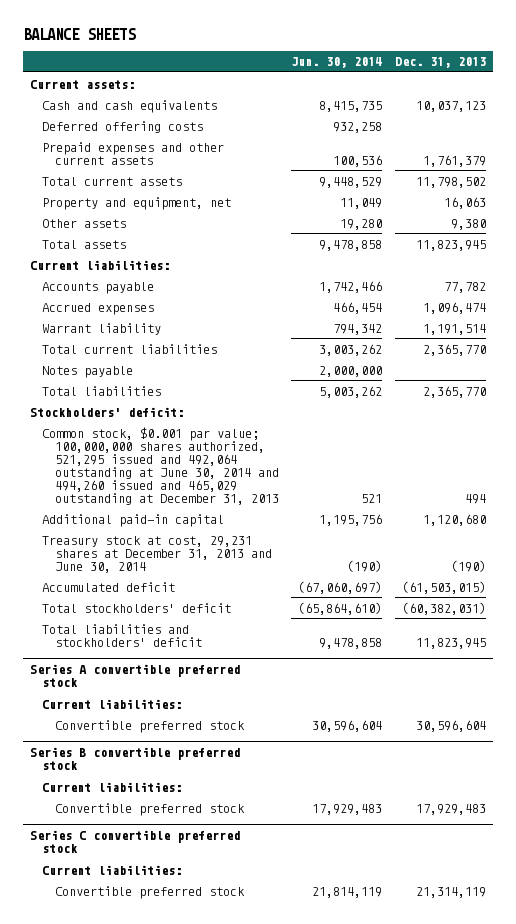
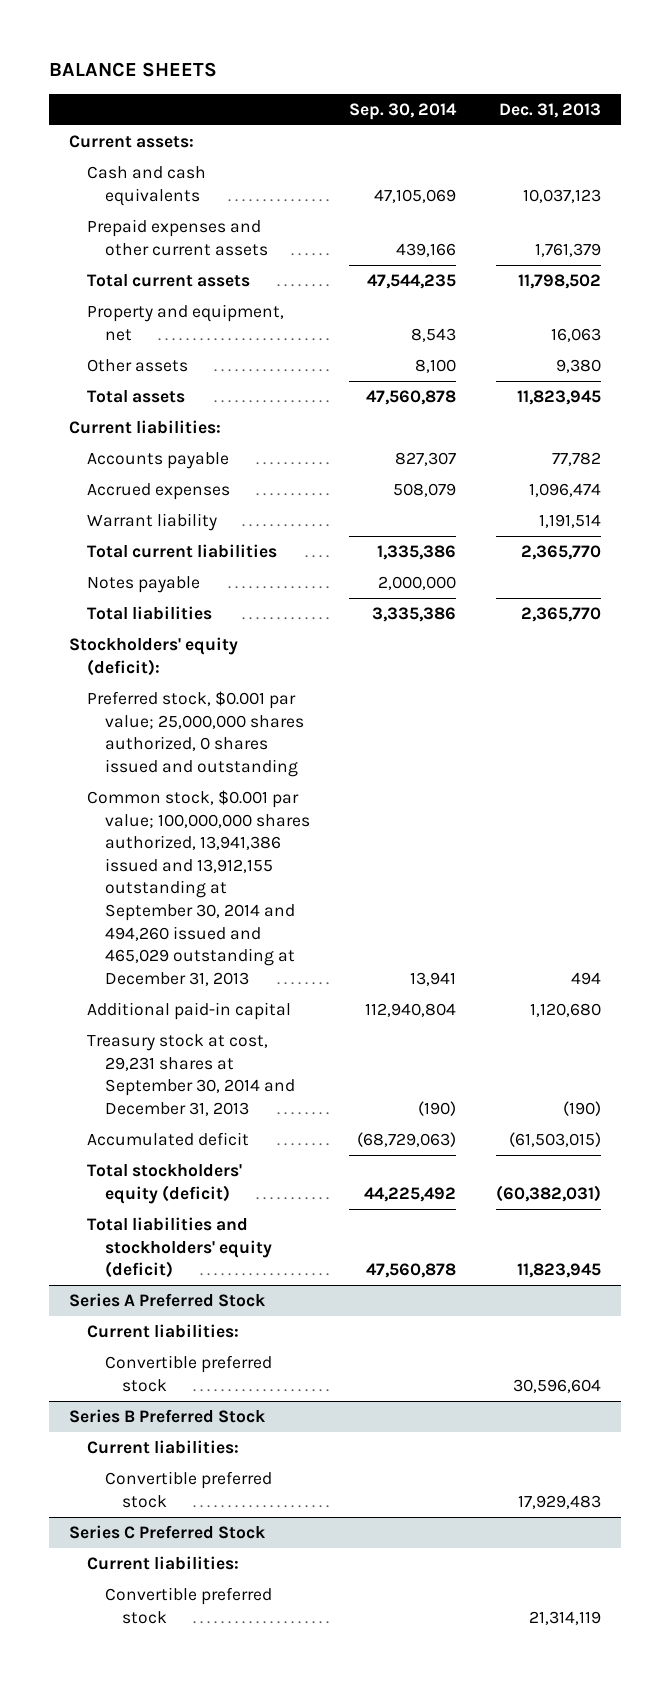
- | Jun. 30, 2014 | Dec. 31, 2013
+ | Sep. 30, 2014 | Dec. 31, 2013
- Deferred offering costs | 932,258 |
- Stockholders' deficit:
- Common stock, $0.001 par value; 100,000,000 shares authorized, 521,295 issued and 492,064 outstanding at June 30, 2014 and 494,260 issued and 465,029 outstanding at December 31, 2013 | 521 | 494
+ Stockholders' equity (deficit):
+ Preferred stock, $0.001 par value; 25,000,000 shares authorized, 0 shares issued and outstanding
+ Common stock, $0.001 par value; 100,000,000 shares authorized, 13,941,386 issued and 13,912,155 outstanding at September 30, 2014 and 494,260 issued and 465,029 outstanding at December 31, 2013 | 13,941 | 494
- Treasury stock at cost, 29,231 shares at December 31, 2013 and June 30, 2014 | (190) | (190)
+ Treasury stock at cost, 29,231 shares at September 30, 2014 and December 31, 2013 | (190) | (190)
- Total stockholders' deficit | (65,864,610) | (60,382,031)
- Total liabilities and stockholders' deficit | 9,478,858 | 11,823,945
- Series A convertible preferred stock
+ Total stockholders' equity (deficit) | 44,225,492 | (60,382,031)
+ Total liabilities and stockholders' equity (deficit) | 47,560,878 | 11,823,945
+ Series A Preferred Stock
- Series B convertible preferred stock
+ Series B Preferred Stock
- Series C convertible preferred stock
+ Series C Preferred Stock

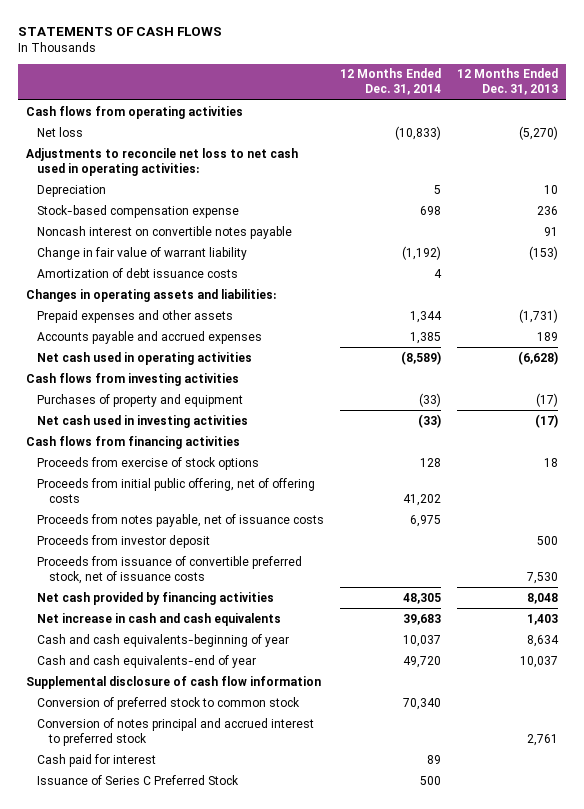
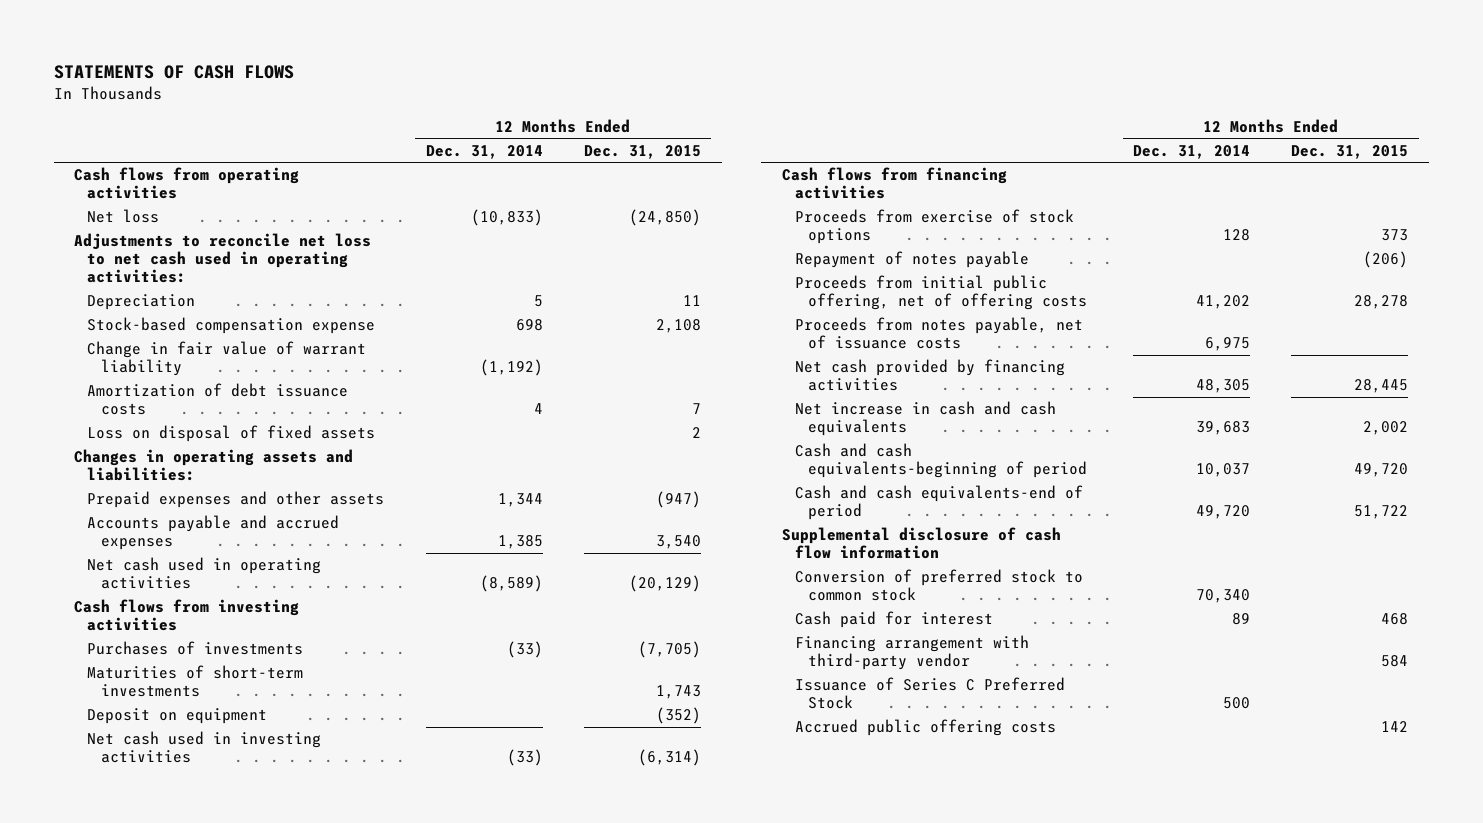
- | 12 Months Ended Dec. 31, 2014 | 12 Months Ended Dec. 31, 2013
+ | 12 Months Ended Dec. 31, 2014 | 12 Months Ended Dec. 31, 2015
- Noncash interest on convertible notes payable | | 91
+ Loss on disposal of fixed assets | | 2
- Purchases of property and equipment | (33) | (17)
+ Purchases of investments | (33) | (7,705)
+ Maturities of short-term investments | | 1,743
+ Deposit on equipment | | (352)
+ Repayment of notes payable | | (206)
- Proceeds from investor deposit | | 500
- Proceeds from issuance of convertible preferred stock, net of issuance costs | | 7,530
- Cash and cash equivalents-beginning of year | 10,037 | 8,634
- Cash and cash equivalents-end of year | 49,720 | 10,037
+ Cash and cash equivalents-beginning of period | 10,037 | 49,720
+ Cash and cash equivalents-end of period | 49,720 | 51,722
- Conversion of notes principal and accrued interest to preferred stock | | 2,761
+ Financing arrangement with third-party vendor | | 584
+ Accrued public offering costs | | 142

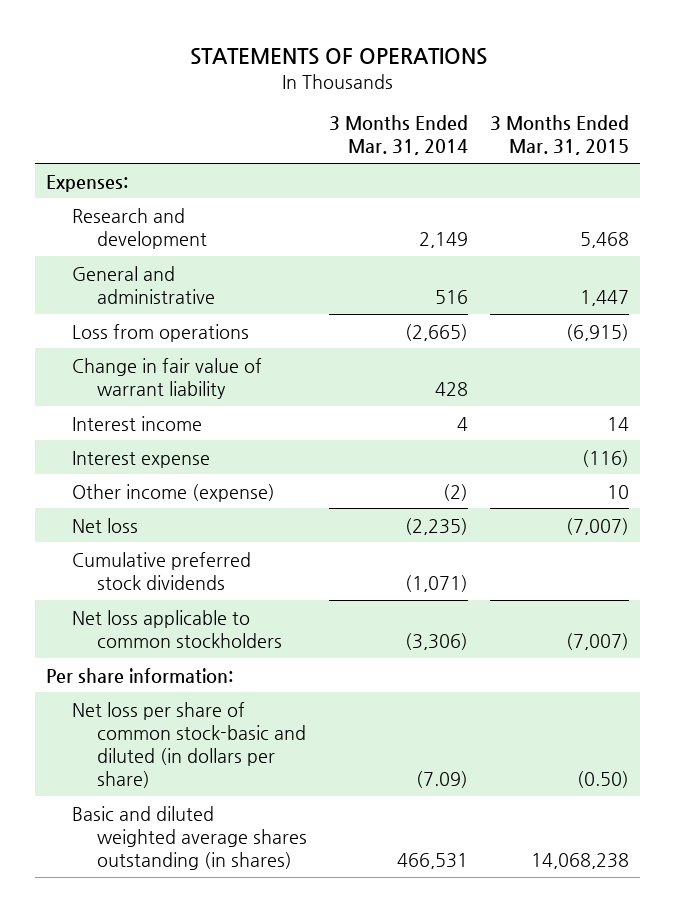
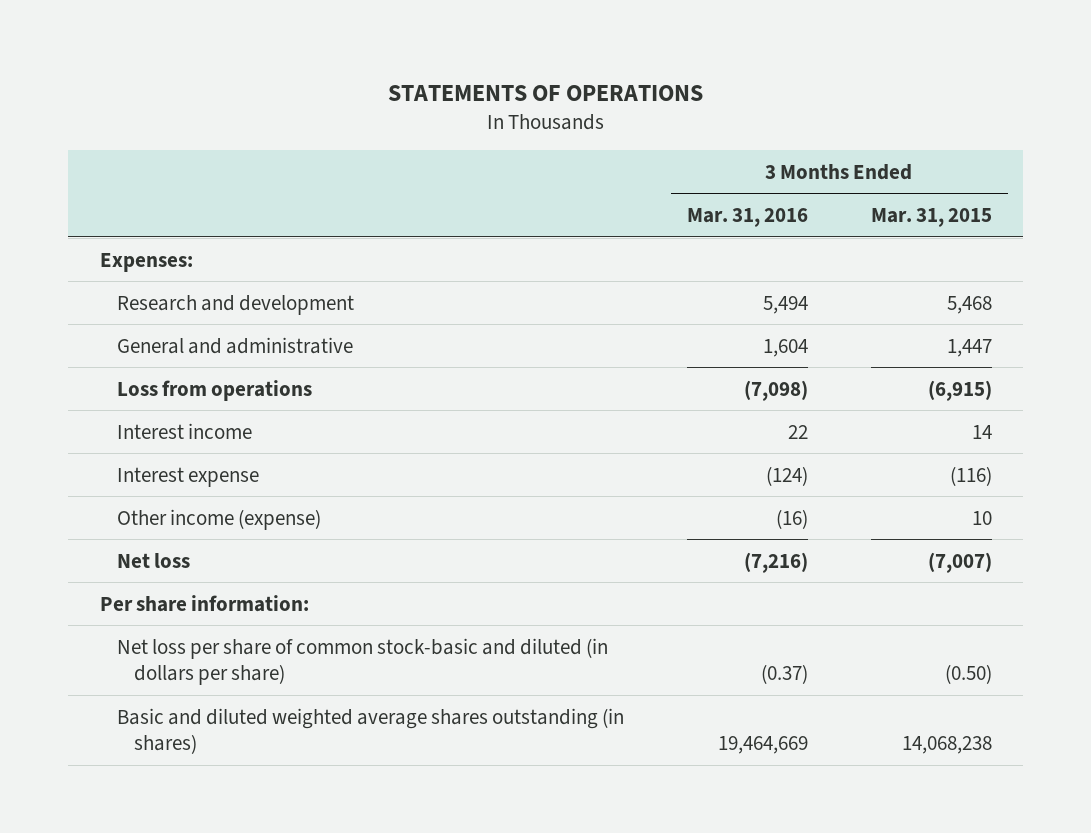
- | 3 Months Ended Mar. 31, 2014 | 3 Months Ended Mar. 31, 2015
+ | 3 Months Ended Mar. 31, 2016 | 3 Months Ended Mar. 31, 2015
- Change in fair value of warrant liability | 428 |
- Cumulative preferred stock dividends | (1,071) |
- Net loss applicable to common stockholders | (3,306) | (7,007)

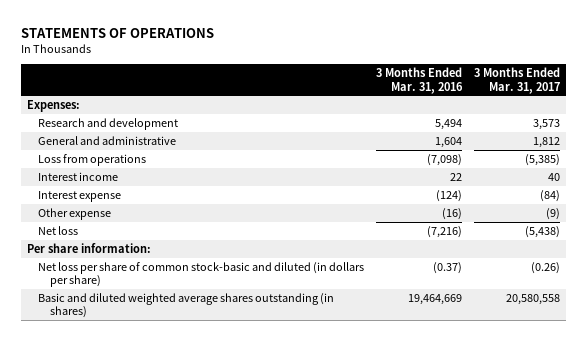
- | 3 Months Ended Mar. 31, 2016 | 3 Months Ended Mar. 31, 2015
+ | 3 Months Ended Mar. 31, 2016 | 3 Months Ended Mar. 31, 2017
- Other income (expense) | (16) | 10
+ Other expense | (16) | (9)

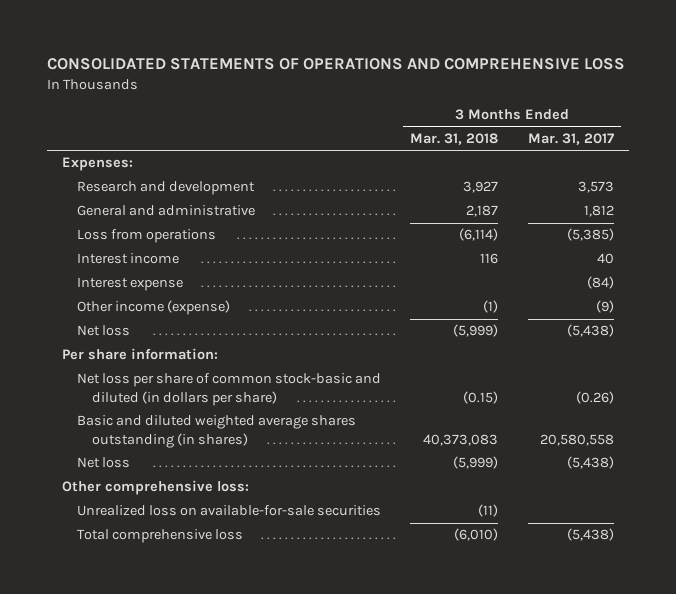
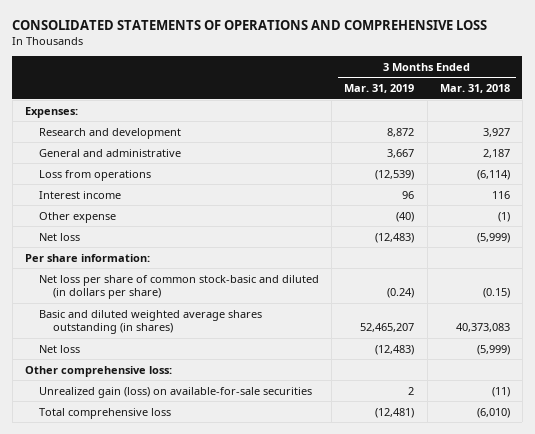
- | 3 Months Ended Mar. 31, 2018 | 3 Months Ended Mar. 31, 2017
+ | 3 Months Ended Mar. 31, 2019 | 3 Months Ended Mar. 31, 2018
- Interest expense | | (84)
- Other income (expense) | (1) | (9)
+ Other expense | (40) | (1)
- Unrealized loss on available-for-sale securities | (11) |
+ Unrealized gain (loss) on available-for-sale securities | 2 | (11)

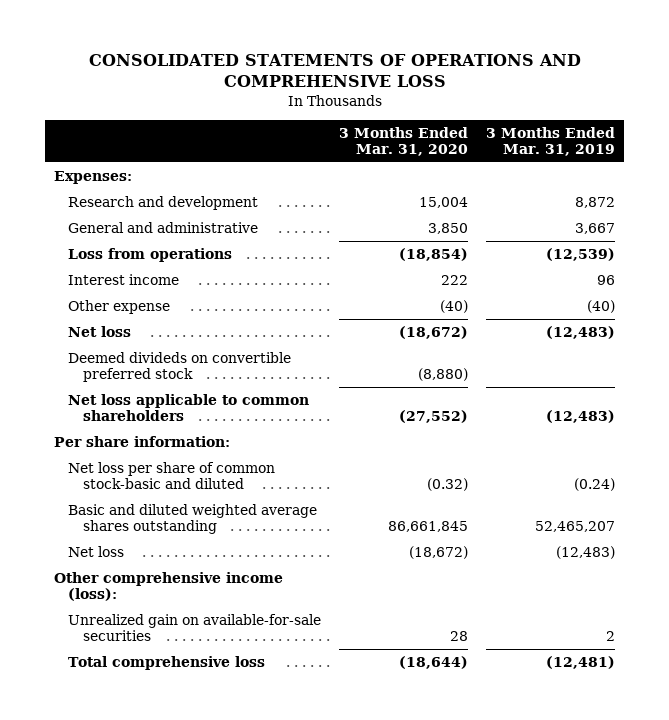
- | 3 Months Ended Mar. 31, 2019 | 3 Months Ended Mar. 31, 2018
+ | 3 Months Ended Mar. 31, 2020 | 3 Months Ended Mar. 31, 2019
+ Deemed divideds on convertible preferred stock | (8,880) |
+ Net loss applicable to common shareholders | (27,552) | (12,483)
- Net loss per share of common stock-basic and diluted (in dollars per share) | (0.24) | (0.15)
- Basic and diluted weighted average shares outstanding (in shares) | 52,465,207 | 40,373,083
+ Net loss per share of common stock-basic and diluted | (0.32) | (0.24)
+ Basic and diluted weighted average shares outstanding | 86,661,845 | 52,465,207
- Other comprehensive loss:
- Unrealized gain (loss) on available-for-sale securities | 2 | (11)
+ Other comprehensive income (loss):
+ Unrealized gain on available-for-sale securities | 28 | 2

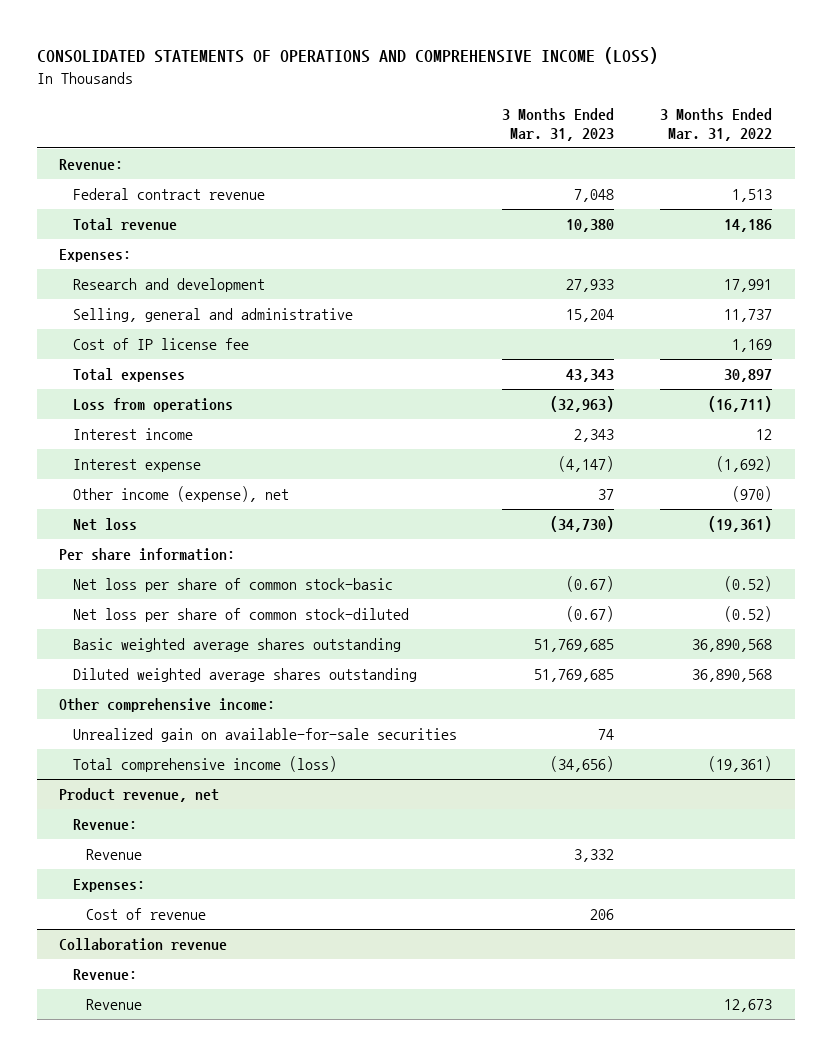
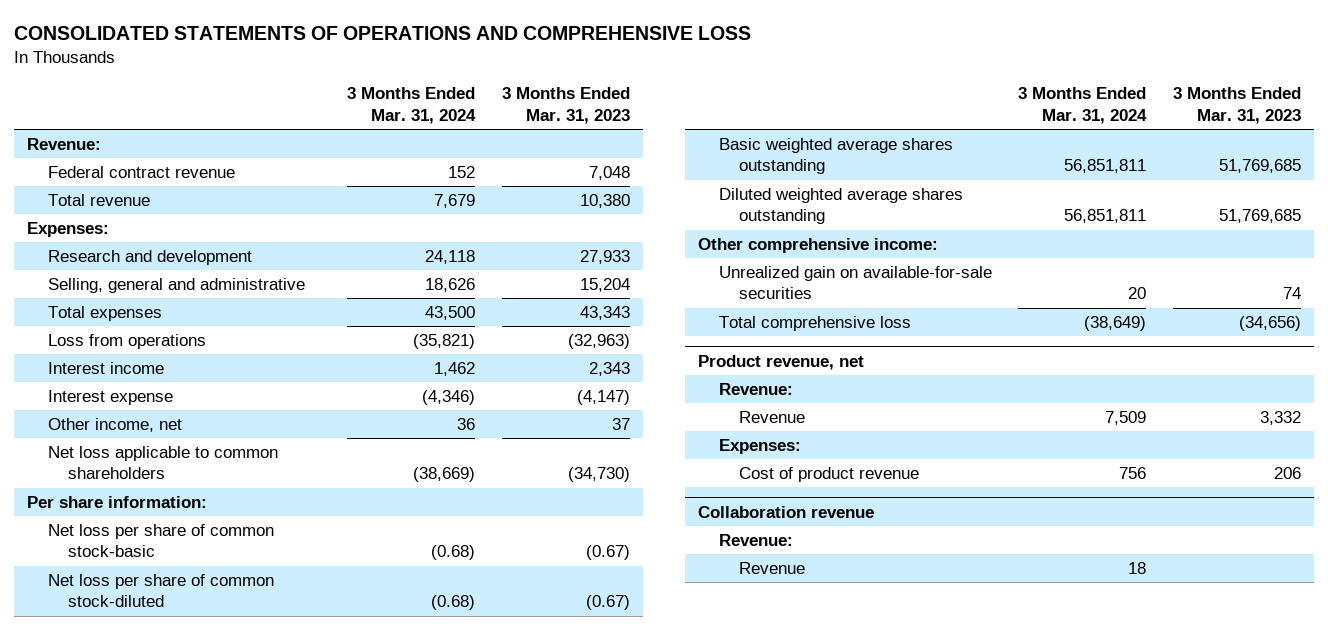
- CONSOLIDATED STATEMENTS OF OPERATIONS AND COMPREHENSIVE INCOME (LOSS)
+ CONSOLIDATED STATEMENTS OF OPERATIONS AND COMPREHENSIVE LOSS
- | 3 Months Ended Mar. 31, 2023 | 3 Months Ended Mar. 31, 2022
+ | 3 Months Ended Mar. 31, 2024 | 3 Months Ended Mar. 31, 2023
- Cost of IP license fee | | 1,169
- Other income (expense), net | 37 | (970)
- Net loss | (34,730) | (19,361)
+ Other income, net | 36 | 37
+ Net loss applicable to common shareholders | (38,669) | (34,730)
- Total comprehensive income (loss) | (34,656) | (19,361)
+ Total comprehensive loss | (38,649) | (34,656)
@ Product revenue, net
- Cost of revenue | 206 |
+ Cost of product revenue | 756 | 206

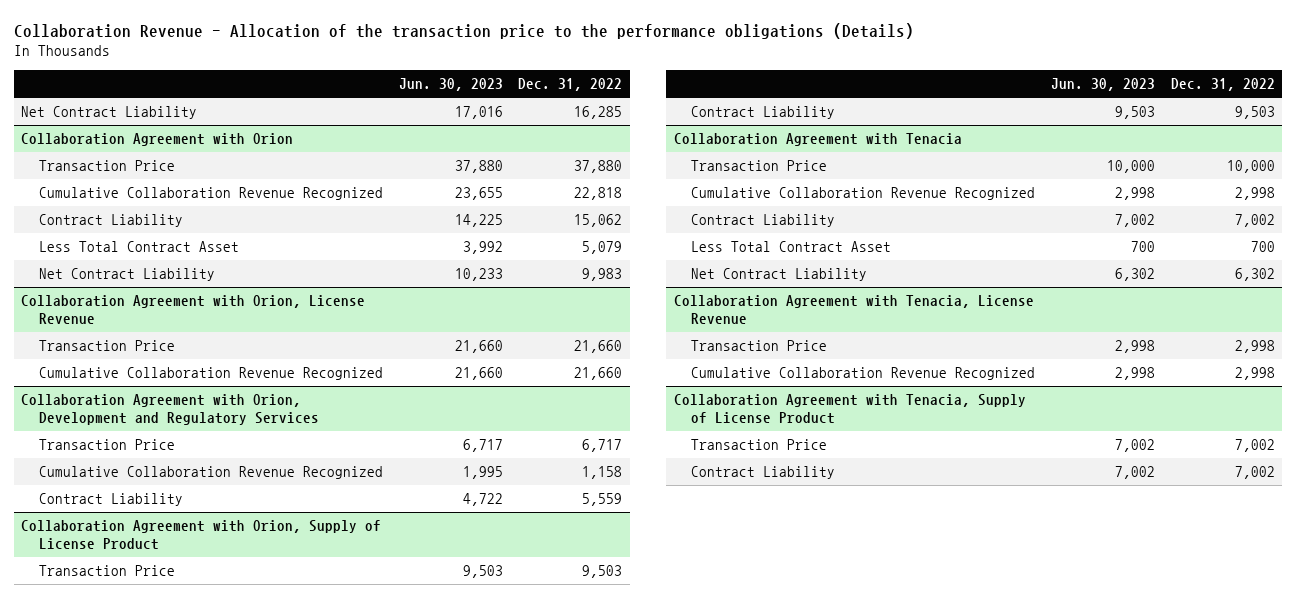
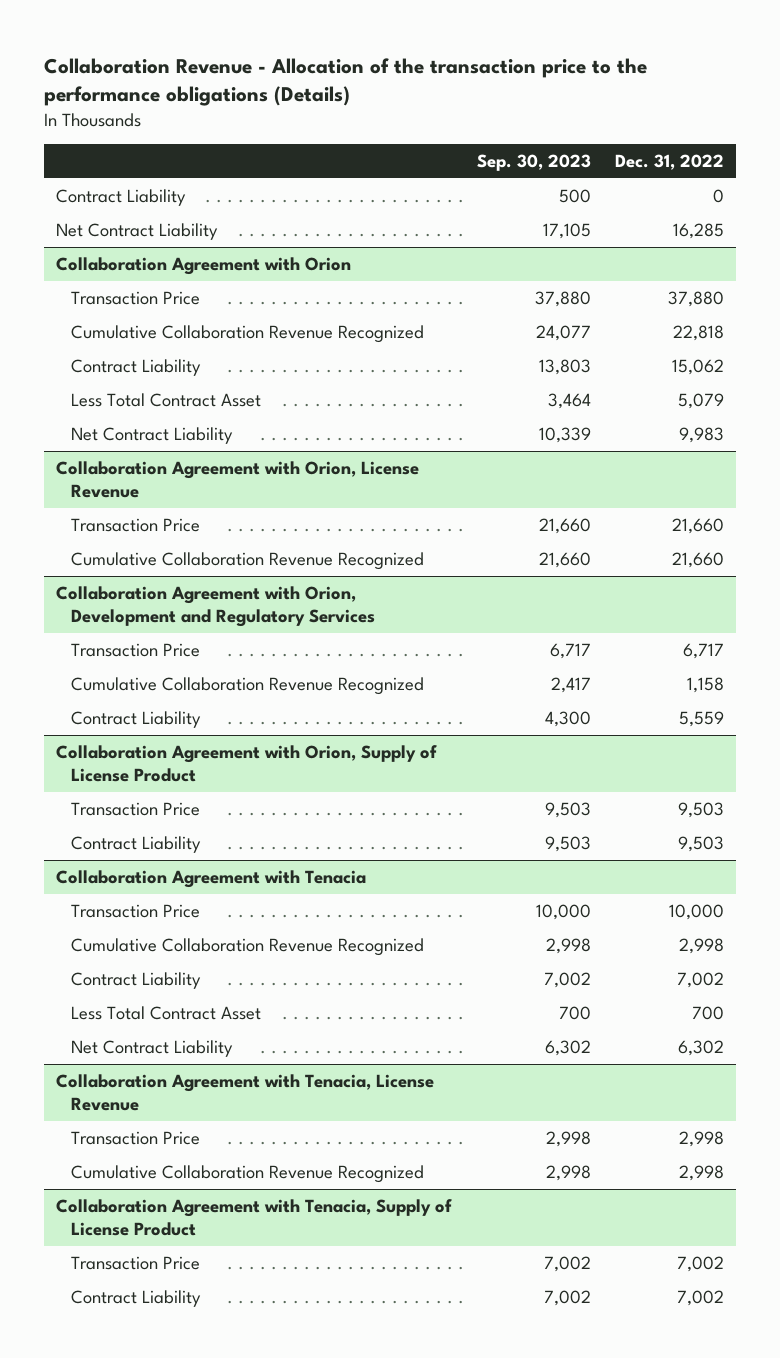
- | Jun. 30, 2023 | Dec. 31, 2022
+ | Sep. 30, 2023 | Dec. 31, 2022
+ Contract Liability | 500 | 0

